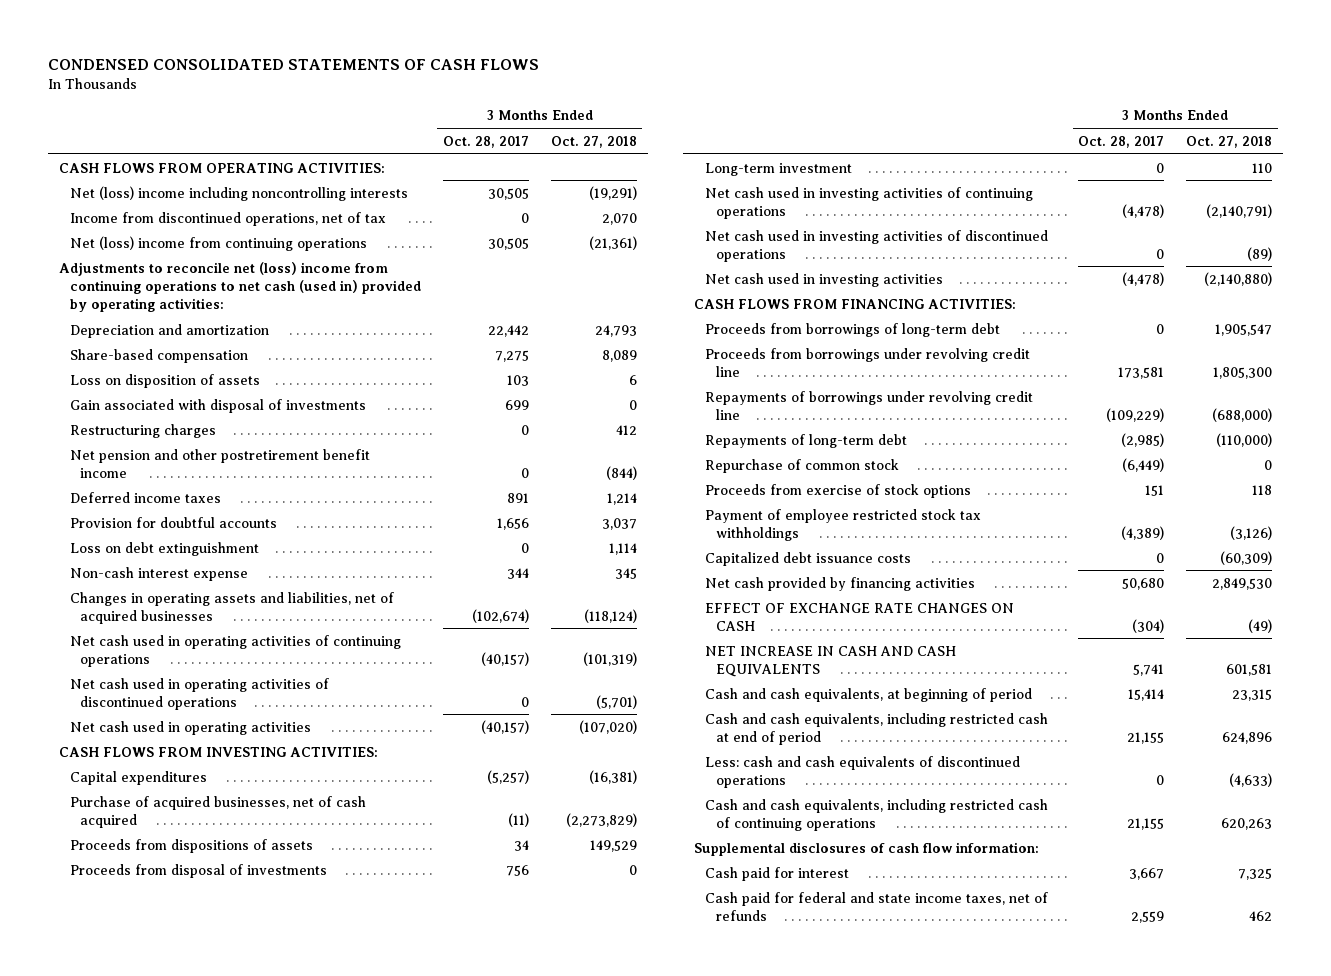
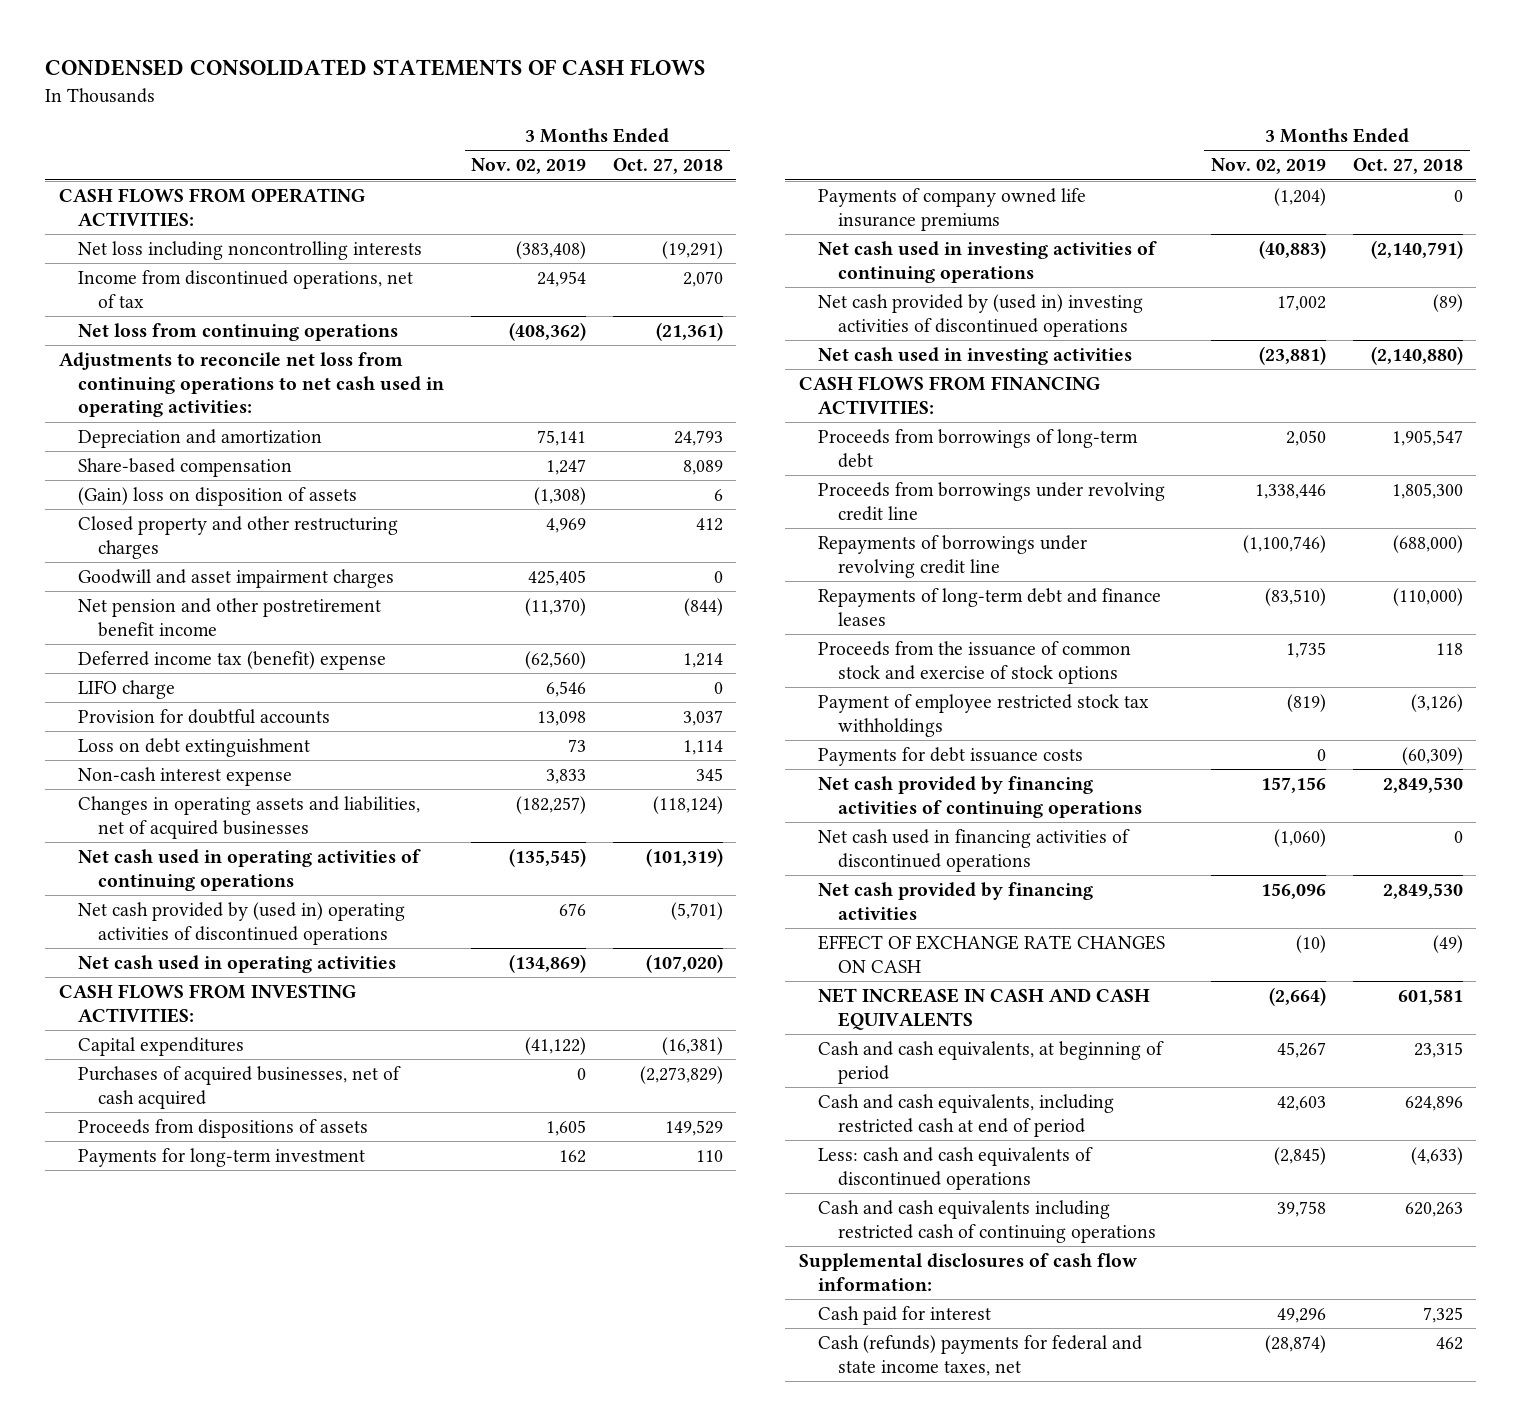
- | 3 Months Ended Oct. 28, 2017 | 3 Months Ended Oct. 27, 2018
+ | 3 Months Ended Nov. 02, 2019 | 3 Months Ended Oct. 27, 2018
- Net (loss) income including noncontrolling interests | 30,505 | (19,291)
+ Net loss including noncontrolling interests | (383,408) | (19,291)
- Net (loss) income from continuing operations | 30,505 | (21,361)
- Adjustments to reconcile net (loss) income from continuing operations to net cash (used in) provided by operating activities:
+ Net loss from continuing operations | (408,362) | (21,361)
+ Adjustments to reconcile net loss from continuing operations to net cash used in operating activities:
- Loss on disposition of assets | 103 | 6
- Gain associated with disposal of investments | 699 | 0
- Restructuring charges | 0 | 412
+ (Gain) loss on disposition of assets | (1,308) | 6
+ Closed property and other restructuring charges | 4,969 | 412
+ Goodwill and asset impairment charges | 425,405 | 0
- Deferred income taxes | 891 | 1,214
+ Deferred income tax (benefit) expense | (62,560) | 1,214
+ LIFO charge | 6,546 | 0
- Net cash used in operating activities of discontinued operations | 0 | (5,701)
+ Net cash provided by (used in) operating activities of discontinued operations | 676 | (5,701)
- Purchase of acquired businesses, net of cash acquired | (11) | (2,273,829)
+ Purchases of acquired businesses, net of cash acquired | 0 | (2,273,829)
- Proceeds from disposal of investments | 756 | 0
- Long-term investment | 0 | 110
+ Payments for long-term investment | 162 | 110
+ Payments of company owned life insurance premiums | (1,204) | 0
- Net cash used in investing activities of discontinued operations | 0 | (89)
+ Net cash provided by (used in) investing activities of discontinued operations | 17,002 | (89)
- Repayments of long-term debt | (2,985) | (110,000)
- Repurchase of common stock | (6,449) | 0
- Proceeds from exercise of stock options | 151 | 118
+ Repayments of long-term debt and finance leases | (83,510) | (110,000)
+ Proceeds from the issuance of common stock and exercise of stock options | 1,735 | 118
- Capitalized debt issuance costs | 0 | (60,309)
+ Payments for debt issuance costs | 0 | (60,309)
+ Net cash provided by financing activities of continuing operations | 157,156 | 2,849,530
+ Net cash used in financing activities of discontinued operations | (1,060) | 0
- Cash and cash equivalents, including restricted cash of continuing operations | 21,155 | 620,263
+ Cash and cash equivalents including restricted cash of continuing operations | 39,758 | 620,263
- Cash paid for federal and state income taxes, net of refunds | 2,559 | 462
+ Cash (refunds) payments for federal and state income taxes, net | (28,874) | 462

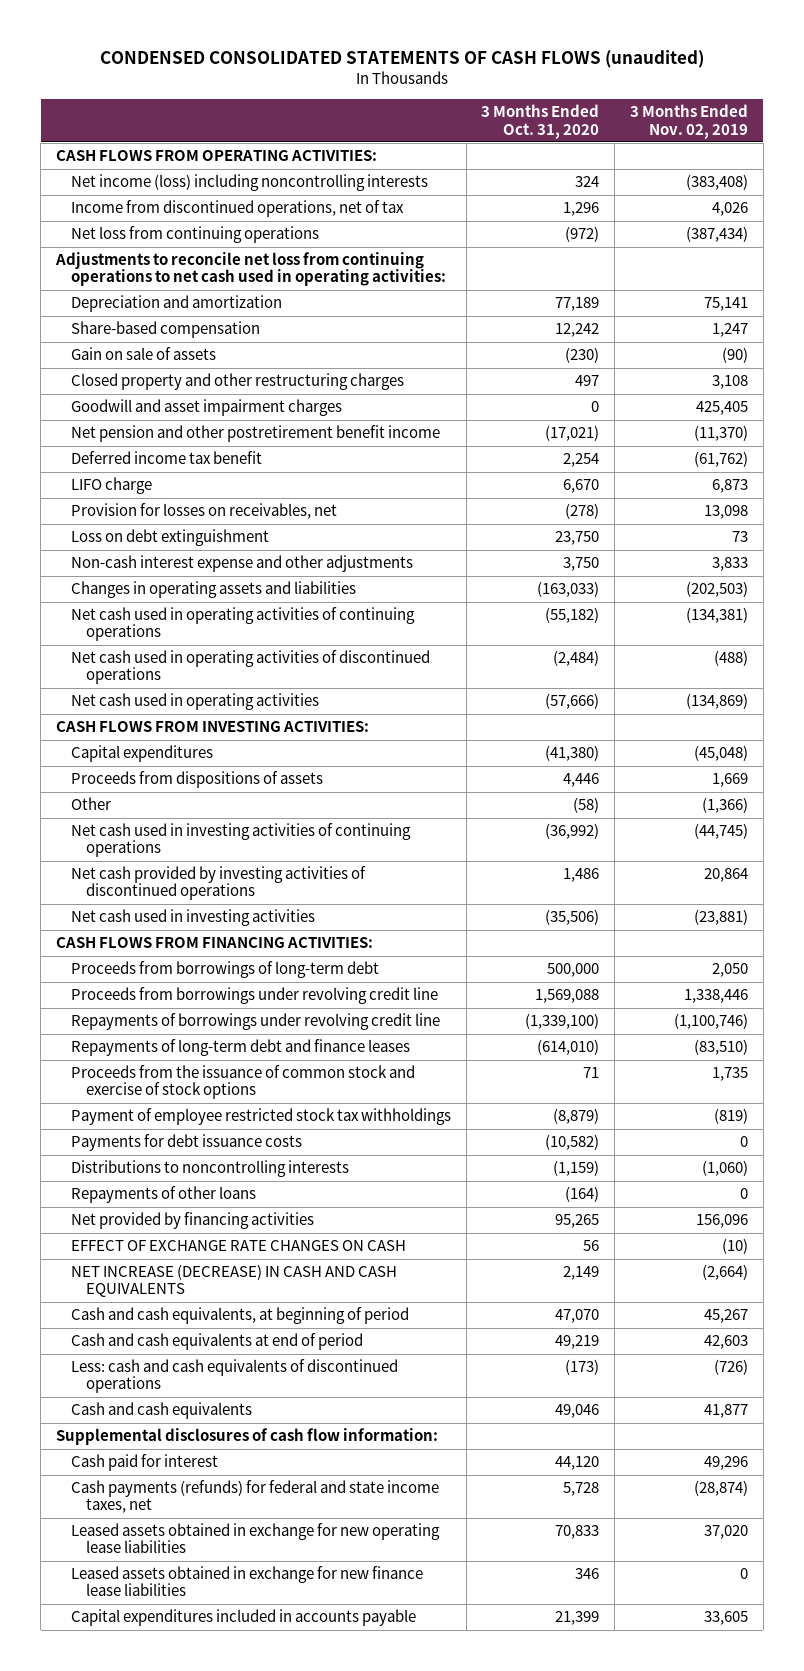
- CONDENSED CONSOLIDATED STATEMENTS OF CASH FLOWS
+ CONDENSED CONSOLIDATED STATEMENTS OF CASH FLOWS (unaudited)
- | 3 Months Ended Nov. 02, 2019 | 3 Months Ended Oct. 27, 2018
+ | 3 Months Ended Oct. 31, 2020 | 3 Months Ended Nov. 02, 2019
- Net loss including noncontrolling interests | (383,408) | (19,291)
- Income from discontinued operations, net of tax | 24,954 | 2,070
- Net loss from continuing operations | (408,362) | (21,361)
+ Net income (loss) including noncontrolling interests | 324 | (383,408)
+ Income from discontinued operations, net of tax | 1,296 | 4,026
+ Net loss from continuing operations | (972) | (387,434)
- (Gain) loss on disposition of assets | (1,308) | 6
- Closed property and other restructuring charges | 4,969 | 412
+ Gain on sale of assets | (230) | (90)
+ Closed property and other restructuring charges | 497 | 3,108
- Deferred income tax (benefit) expense | (62,560) | 1,214
- LIFO charge | 6,546 | 0
- Provision for doubtful accounts | 13,098 | 3,037
+ Deferred income tax benefit | 2,254 | (61,762)
+ LIFO charge | 6,670 | 6,873
+ Provision for losses on receivables, net | (278) | 13,098
- Non-cash interest expense | 3,833 | 345
- Changes in operating assets and liabilities, net of acquired businesses | (182,257) | (118,124)
- Net cash used in operating activities of continuing operations | (135,545) | (101,319)
- Net cash provided by (used in) operating activities of discontinued operations | 676 | (5,701)
+ Non-cash interest expense and other adjustments | 3,750 | 3,833
+ Changes in operating assets and liabilities | (163,033) | (202,503)
+ Net cash used in operating activities of continuing operations | (55,182) | (134,381)
+ Net cash used in operating activities of discontinued operations | (2,484) | (488)
- Capital expenditures | (41,122) | (16,381)
- Purchases of acquired businesses, net of cash acquired | 0 | (2,273,829)
- Proceeds from dispositions of assets | 1,605 | 149,529
- Payments for long-term investment | 162 | 110
- Payments of company owned life insurance premiums | (1,204) | 0
- Net cash used in investing activities of continuing operations | (40,883) | (2,140,791)
- Net cash provided by (used in) investing activities of discontinued operations | 17,002 | (89)
+ Capital expenditures | (41,380) | (45,048)
+ Proceeds from dispositions of assets | 4,446 | 1,669
+ Other | (58) | (1,366)
+ Net cash used in investing activities of continuing operations | (36,992) | (44,745)
+ Net cash provided by investing activities of discontinued operations | 1,486 | 20,864
- Net cash provided by financing activities of continuing operations | 157,156 | 2,849,530
- Net cash used in financing activities of discontinued operations | (1,060) | 0
- Net cash provided by financing activities | 156,096 | 2,849,530
+ Distributions to noncontrolling interests | (1,159) | (1,060)
+ Repayments of other loans | (164) | 0
+ Net provided by financing activities | 95,265 | 156,096
- NET INCREASE IN CASH AND CASH EQUIVALENTS | (2,664) | 601,581
+ NET INCREASE (DECREASE) IN CASH AND CASH EQUIVALENTS | 2,149 | (2,664)
- Cash and cash equivalents, including restricted cash at end of period | 42,603 | 624,896
- Less: cash and cash equivalents of discontinued operations | (2,845) | (4,633)
- Cash and cash equivalents including restricted cash of continuing operations | 39,758 | 620,263
+ Cash and cash equivalents at end of period | 49,219 | 42,603
+ Less: cash and cash equivalents of discontinued operations | (173) | (726)
+ Cash and cash equivalents | 49,046 | 41,877
- Cash (refunds) payments for federal and state income taxes, net | (28,874) | 462
+ Cash payments (refunds) for federal and state income taxes, net | 5,728 | (28,874)
+ Leased assets obtained in exchange for new operating lease liabilities | 70,833 | 37,020
+ Leased assets obtained in exchange for new finance lease liabilities | 346 | 0
+ Capital expenditures included in accounts payable | 21,399 | 33,605

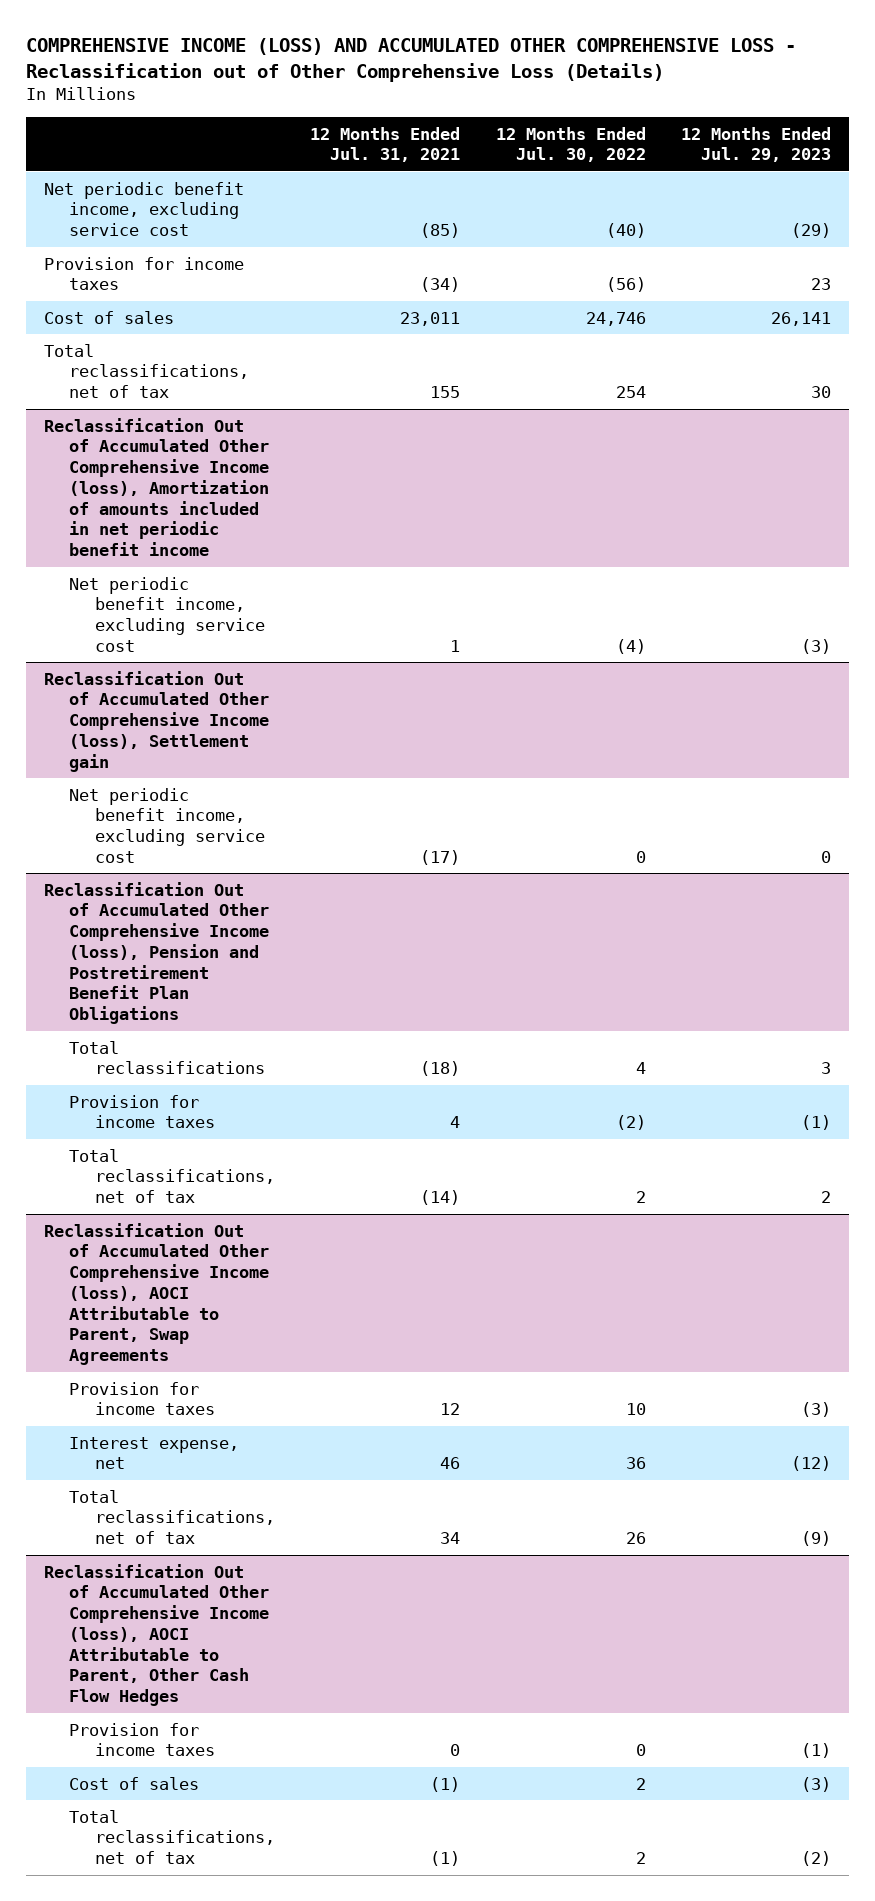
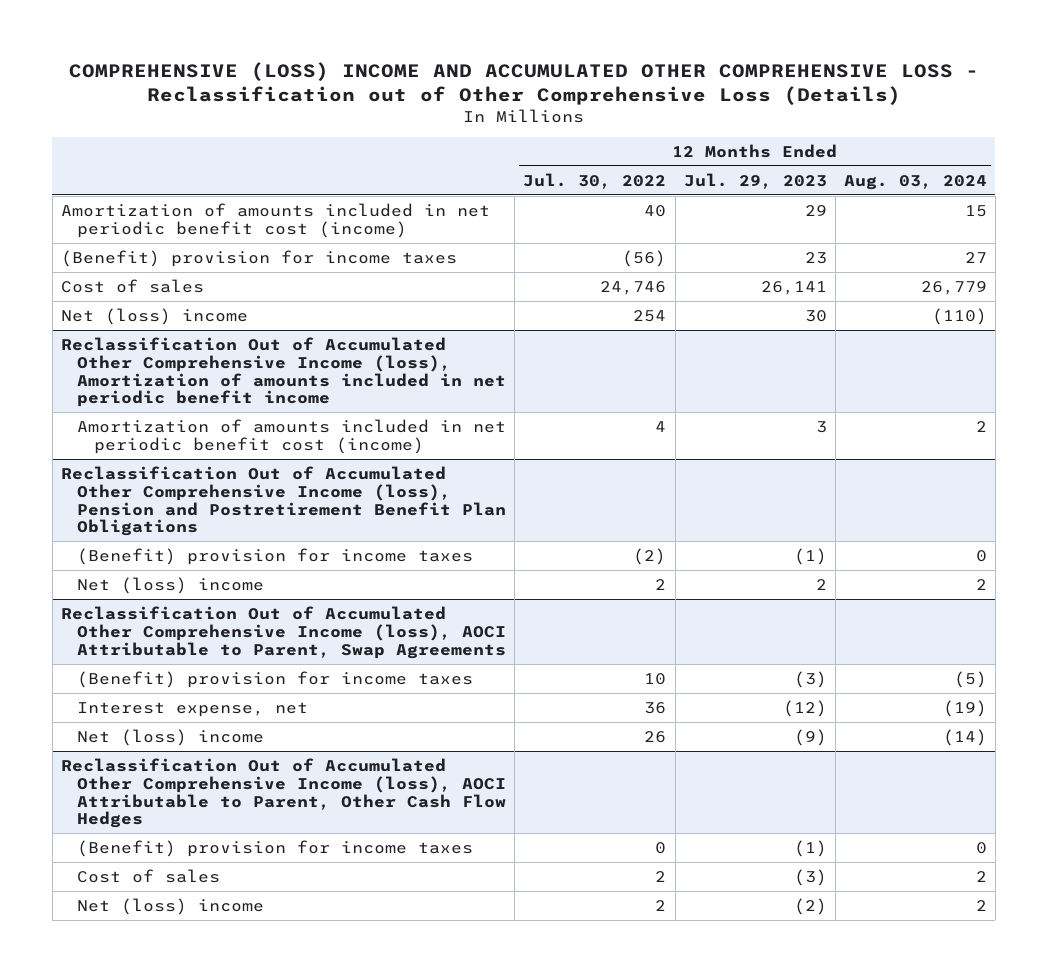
- COMPREHENSIVE INCOME (LOSS) AND ACCUMULATED OTHER COMPREHENSIVE LOSS - Reclassification out of Other Comprehensive Loss (Details)
+ COMPREHENSIVE (LOSS) INCOME AND ACCUMULATED OTHER COMPREHENSIVE LOSS - Reclassification out of Other Comprehensive Loss (Details)
- | 12 Months Ended Jul. 31, 2021 | 12 Months Ended Jul. 30, 2022 | 12 Months Ended Jul. 29, 2023
+ | 12 Months Ended Jul. 30, 2022 | 12 Months Ended Jul. 29, 2023 | 12 Months Ended Aug. 03, 2024
- Net periodic benefit income, excluding service cost | (85) | (40) | (29)
- Provision for income taxes | (34) | (56) | 23
+ Amortization of amounts included in net periodic benefit cost (income) | 40 | 29 | 15
+ (Benefit) provision for income taxes | (56) | 23 | 27
- Total reclassifications, net of tax | 155 | 254 | 30
+ Net (loss) income | 254 | 30 | (110)
@ Reclassification Out of Accumulated Other Comprehensive Income (loss), Amortization of amounts included in net periodic benefit income
- Net periodic benefit income, excluding service cost | 1 | (4) | (3)
- Reclassification Out of Accumulated Other Comprehensive Income (loss), Settlement gain
- Net periodic benefit income, excluding service cost | (17) | 0 | 0
@ Reclassification Out of Accumulated Other Comprehensive Income (loss), Amortization of amounts included in net periodic benefit income
+ Amortization of amounts included in net periodic benefit cost (income) | 4 | 3 | 2
@ Reclassification Out of Accumulated Other Comprehensive Income (loss), Pension and Postretirement Benefit Plan Obligations
- Total reclassifications | (18) | 4 | 3
- Provision for income taxes | 4 | (2) | (1)
- Total reclassifications, net of tax | (14) | 2 | 2
+ (Benefit) provision for income taxes | (2) | (1) | 0
+ Net (loss) income | 2 | 2 | 2
@ Reclassification Out of Accumulated Other Comprehensive Income (loss), AOCI Attributable to Parent, Swap Agreements
- Provision for income taxes | 12 | 10 | (3)
+ (Benefit) provision for income taxes | 10 | (3) | (5)
- Total reclassifications, net of tax | 34 | 26 | (9)
+ Net (loss) income | 26 | (9) | (14)
@ Reclassification Out of Accumulated Other Comprehensive Income (loss), AOCI Attributable to Parent, Other Cash Flow Hedges
- Provision for income taxes | 0 | 0 | (1)
+ (Benefit) provision for income taxes | 0 | (1) | 0
- Total reclassifications, net of tax | (1) | 2 | (2)
+ Net (loss) income | 2 | (2) | 2

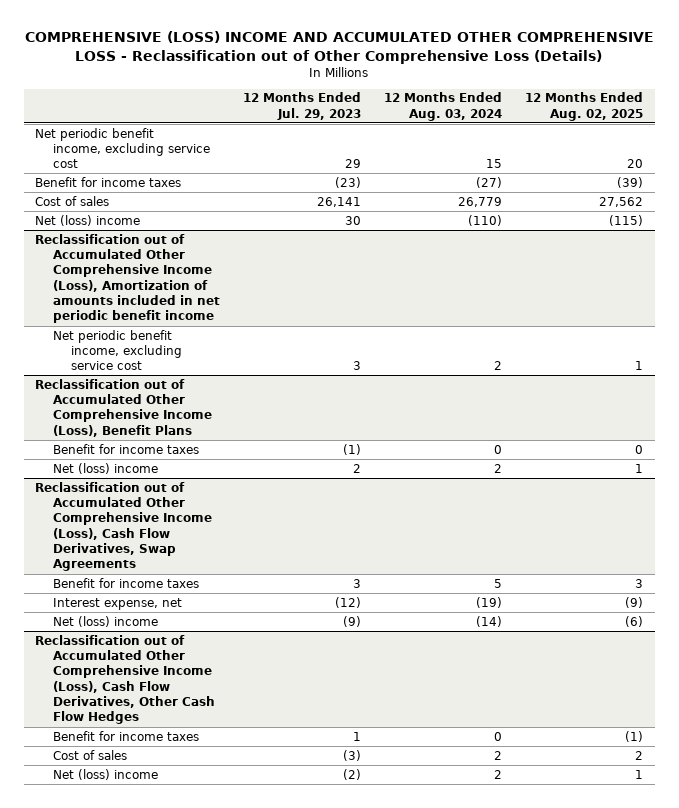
- | 12 Months Ended Jul. 30, 2022 | 12 Months Ended Jul. 29, 2023 | 12 Months Ended Aug. 03, 2024
+ | 12 Months Ended Jul. 29, 2023 | 12 Months Ended Aug. 03, 2024 | 12 Months Ended Aug. 02, 2025
- Amortization of amounts included in net periodic benefit cost (income) | 40 | 29 | 15
- (Benefit) provision for income taxes | (56) | 23 | 27
+ Net periodic benefit income, excluding service cost | 29 | 15 | 20
+ Benefit for income taxes | (23) | (27) | (39)
- Reclassification Out of Accumulated Other Comprehensive Income (loss), Amortization of amounts included in net periodic benefit income
- Amortization of amounts included in net periodic benefit cost (income) | 4 | 3 | 2
- Reclassification Out of Accumulated Other Comprehensive Income (loss), Pension and Postretirement Benefit Plan Obligations
- (Benefit) provision for income taxes | (2) | (1) | 0
+ Reclassification out of Accumulated Other Comprehensive Income (Loss), Amortization of amounts included in net periodic benefit income
+ Net periodic benefit income, excluding service cost | 3 | 2 | 1
+ Reclassification out of Accumulated Other Comprehensive Income (Loss), Benefit Plans
+ Benefit for income taxes | (1) | 0 | 0
- Reclassification Out of Accumulated Other Comprehensive Income (loss), AOCI Attributable to Parent, Swap Agreements
- (Benefit) provision for income taxes | 10 | (3) | (5)
+ Reclassification out of Accumulated Other Comprehensive Income (Loss), Cash Flow Derivatives, Swap Agreements
+ Benefit for income taxes | 3 | 5 | 3
- Reclassification Out of Accumulated Other Comprehensive Income (loss), AOCI Attributable to Parent, Other Cash Flow Hedges
- (Benefit) provision for income taxes | 0 | (1) | 0
+ Reclassification out of Accumulated Other Comprehensive Income (Loss), Cash Flow Derivatives, Other Cash Flow Hedges
+ Benefit for income taxes | 1 | 0 | (1)

